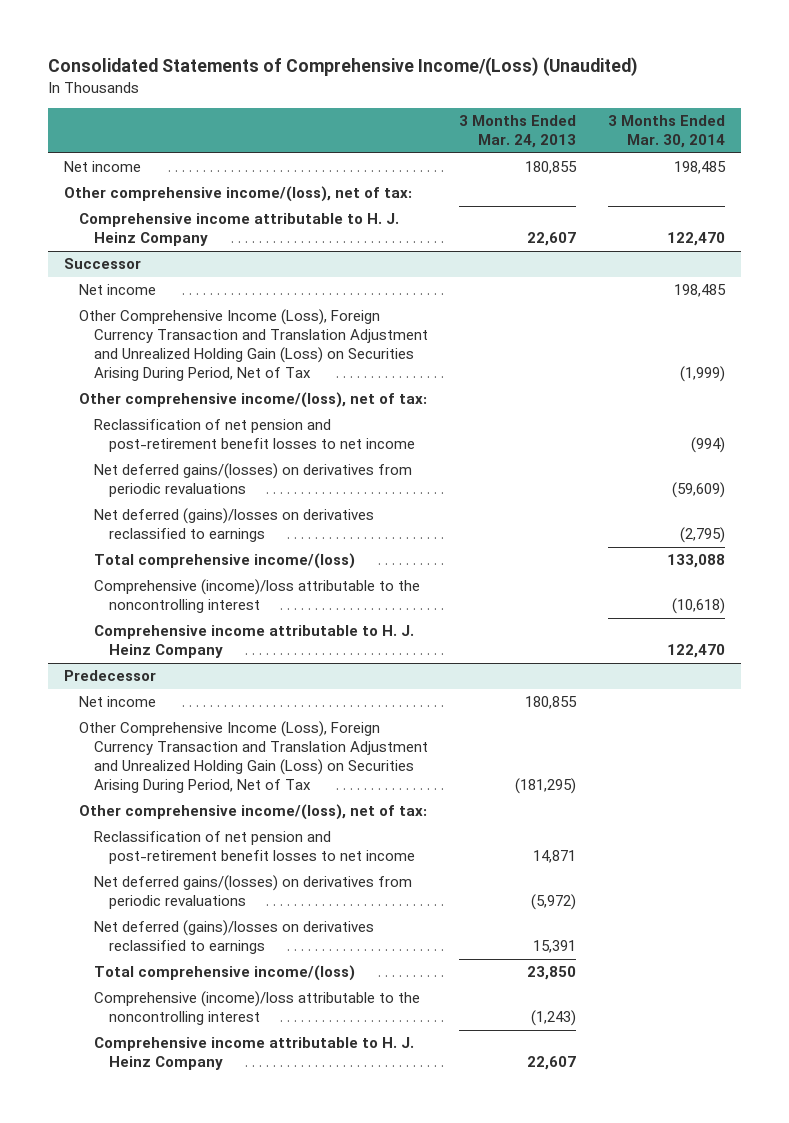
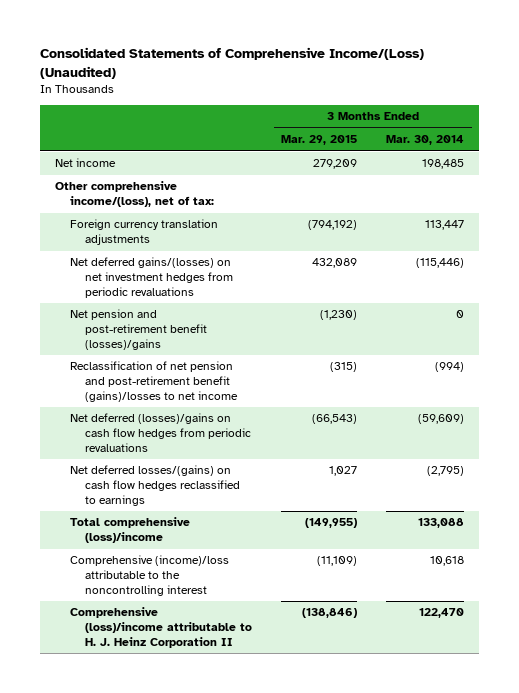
- | 3 Months Ended Mar. 24, 2013 | 3 Months Ended Mar. 30, 2014
+ | 3 Months Ended Mar. 29, 2015 | 3 Months Ended Mar. 30, 2014
- Comprehensive income attributable to H. J. Heinz Company | 22,607 | 122,470
- Successor
- Net income | | 198,485
- Other Comprehensive Income (Loss), Foreign Currency Transaction and Translation Adjustment and Unrealized Holding Gain (Loss) on Securities Arising During Period, Net of Tax | | (1,999)
- Other comprehensive income/(loss), net of tax:
- Reclassification of net pension and post-retirement benefit losses to net income | | (994)
- Net deferred gains/(losses) on derivatives from periodic revaluations | | (59,609)
- Net deferred (gains)/losses on derivatives reclassified to earnings | | (2,795)
- Total comprehensive income/(loss) | | 133,088
- Comprehensive (income)/loss attributable to the noncontrolling interest | | (10,618)
- Comprehensive income attributable to H. J. Heinz Company | | 122,470
- Predecessor
- Net income | 180,855 |
- Other Comprehensive Income (Loss), Foreign Currency Transaction and Translation Adjustment and Unrealized Holding Gain (Loss) on Securities Arising During Period, Net of Tax | (181,295) |
- Other comprehensive income/(loss), net of tax:
- Reclassification of net pension and post-retirement benefit losses to net income | 14,871 |
- Net deferred gains/(losses) on derivatives from periodic revaluations | (5,972) |
- Net deferred (gains)/losses on derivatives reclassified to earnings | 15,391 |
- Total comprehensive income/(loss) | 23,850 |
- Comprehensive (income)/loss attributable to the noncontrolling interest | (1,243) |
- Comprehensive income attributable to H. J. Heinz Company | 22,607 |
+ Foreign currency translation adjustments | (794,192) | 113,447
+ Net deferred gains/(losses) on net investment hedges from periodic revaluations | 432,089 | (115,446)
+ Net pension and post-retirement benefit (losses)/gains | (1,230) | 0
+ Reclassification of net pension and post-retirement benefit (gains)/losses to net income | (315) | (994)
+ Net deferred (losses)/gains on cash flow hedges from periodic revaluations | (66,543) | (59,609)
+ Net deferred losses/(gains) on cash flow hedges reclassified to earnings | 1,027 | (2,795)
+ Total comprehensive (loss)/income | (149,955) | 133,088
+ Comprehensive (income)/loss attributable to the noncontrolling interest | (11,109) | 10,618
+ Comprehensive (loss)/income attributable to H. J. Heinz Corporation II | (138,846) | 122,470

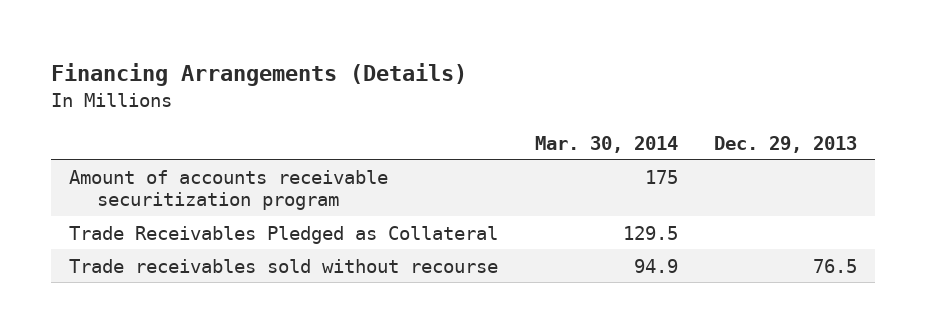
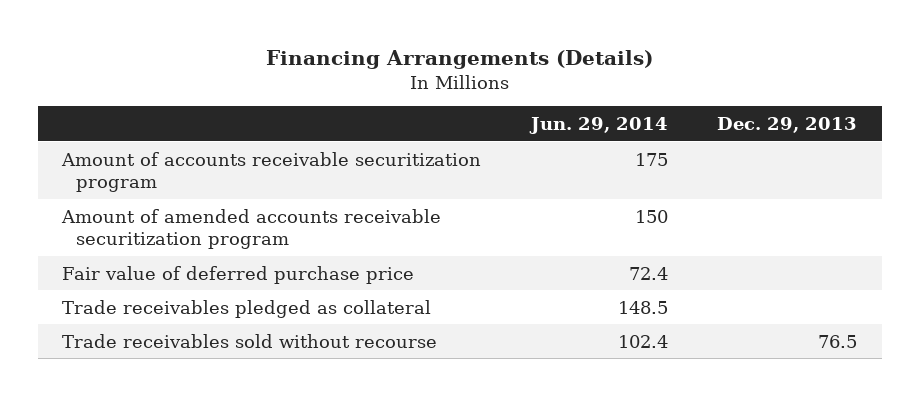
- | Mar. 30, 2014 | Dec. 29, 2013
+ | Jun. 29, 2014 | Dec. 29, 2013
- Trade Receivables Pledged as Collateral | 129.5 |
+ Amount of amended accounts receivable securitization program | 150 |
+ Fair value of deferred purchase price | 72.4 |
+ Trade receivables pledged as collateral | 148.5 |

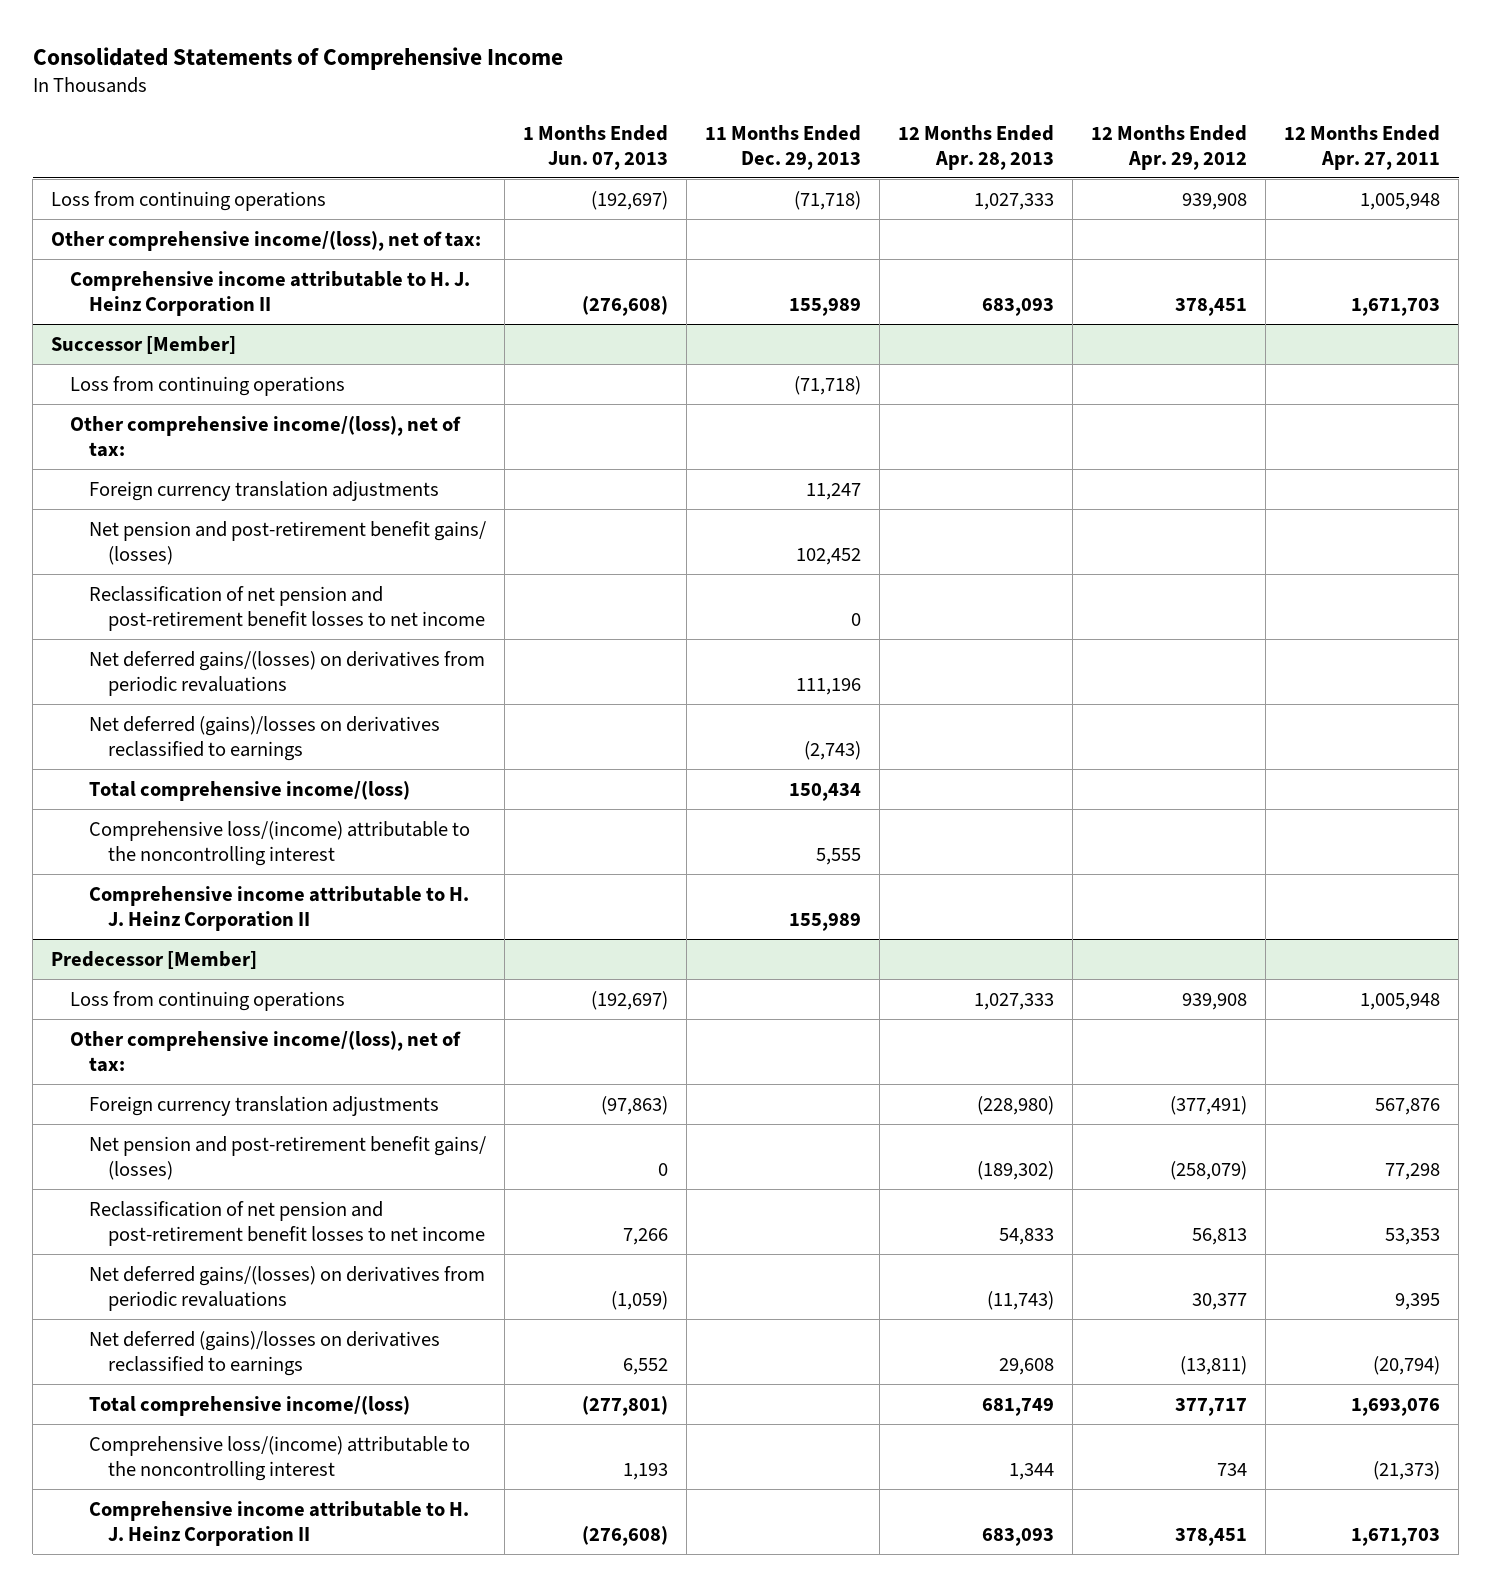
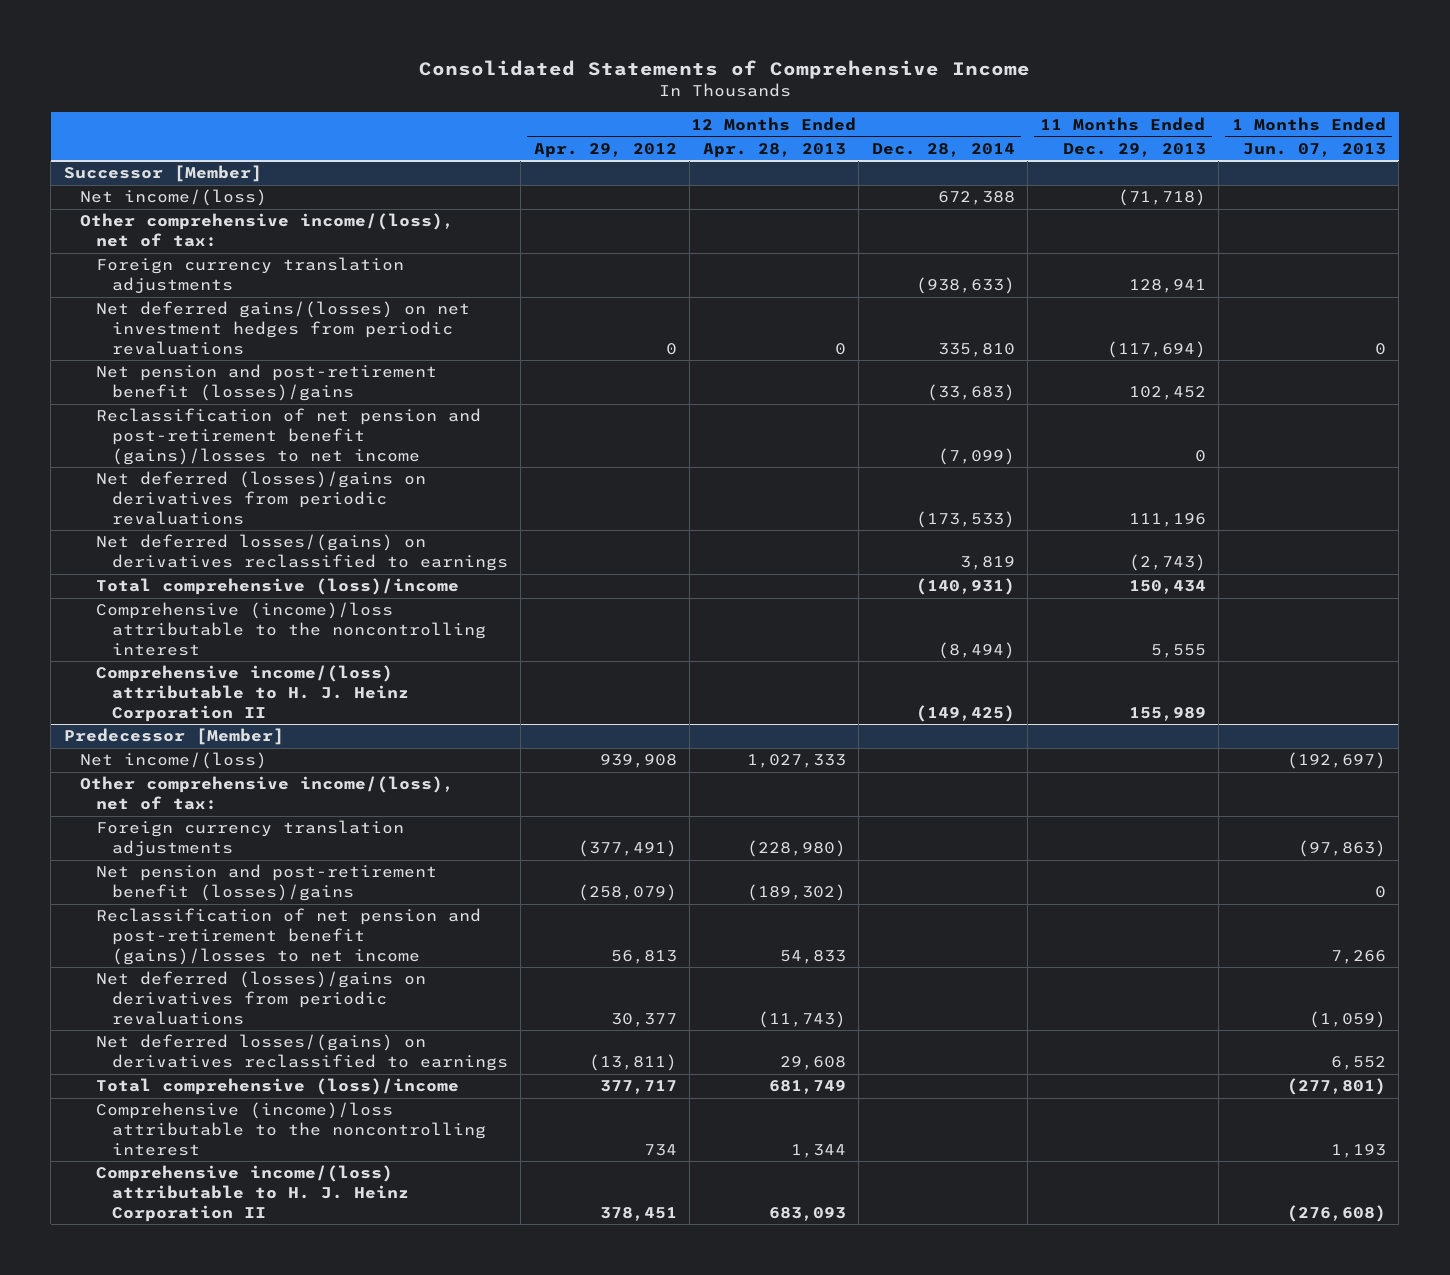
- | 1 Months Ended Jun. 07, 2013 | 11 Months Ended Dec. 29, 2013 | 12 Months Ended Apr. 28, 2013 | 12 Months Ended Apr. 29, 2012 | 12 Months Ended Apr. 27, 2011
+ | 12 Months Ended Apr. 29, 2012 | 12 Months Ended Apr. 28, 2013 | 12 Months Ended Dec. 28, 2014 | 11 Months Ended Dec. 29, 2013 | 1 Months Ended Jun. 07, 2013
- Loss from continuing operations | (192,697) | (71,718) | 1,027,333 | 939,908 | 1,005,948
- Other comprehensive income/(loss), net of tax:
- Comprehensive income attributable to H. J. Heinz Corporation II | (276,608) | 155,989 | 683,093 | 378,451 | 1,671,703
@ Successor [Member]
- Loss from continuing operations | | (71,718) | | |
+ Net income/(loss) | | | 672,388 | (71,718) |
- Foreign currency translation adjustments | | 11,247 | | |
- Net pension and post-retirement benefit gains/ (losses) | | 102,452 | | |
- Reclassification of net pension and post-retirement benefit losses to net income | | 0 | | |
- Net deferred gains/(losses) on derivatives from periodic revaluations | | 111,196 | | |
- Net deferred (gains)/losses on derivatives reclassified to earnings | | (2,743) | | |
- Total comprehensive income/(loss) | | 150,434 | | |
- Comprehensive loss/(income) attributable to the noncontrolling interest | | 5,555 | | |
- Comprehensive income attributable to H. J. Heinz Corporation II | | 155,989 | | |
+ Foreign currency translation adjustments | | | (938,633) | 128,941 |
+ Net deferred gains/(losses) on net investment hedges from periodic revaluations | 0 | 0 | 335,810 | (117,694) | 0
+ Net pension and post-retirement benefit (losses)/gains | | | (33,683) | 102,452 |
+ Reclassification of net pension and post-retirement benefit (gains)/losses to net income | | | (7,099) | 0 |
+ Net deferred (losses)/gains on derivatives from periodic revaluations | | | (173,533) | 111,196 |
+ Net deferred losses/(gains) on derivatives reclassified to earnings | | | 3,819 | (2,743) |
+ Total comprehensive (loss)/income | | | (140,931) | 150,434 |
+ Comprehensive (income)/loss attributable to the noncontrolling interest | | | (8,494) | 5,555 |
+ Comprehensive income/(loss) attributable to H. J. Heinz Corporation II | | | (149,425) | 155,989 |
@ Predecessor [Member]
- Loss from continuing operations | (192,697) | | 1,027,333 | 939,908 | 1,005,948
+ Net income/(loss) | 939,908 | 1,027,333 | | | (192,697)
- Net pension and post-retirement benefit gains/ (losses) | 0 | | (189,302) | (258,079) | 77,298
- Reclassification of net pension and post-retirement benefit losses to net income | 7,266 | | 54,833 | 56,813 | 53,353
- Net deferred gains/(losses) on derivatives from periodic revaluations | (1,059) | | (11,743) | 30,377 | 9,395
- Net deferred (gains)/losses on derivatives reclassified to earnings | 6,552 | | 29,608 | (13,811) | (20,794)
- Total comprehensive income/(loss) | (277,801) | | 681,749 | 377,717 | 1,693,076
- Comprehensive loss/(income) attributable to the noncontrolling interest | 1,193 | | 1,344 | 734 | (21,373)
- Comprehensive income attributable to H. J. Heinz Corporation II | (276,608) | | 683,093 | 378,451 | 1,671,703
+ Net pension and post-retirement benefit (losses)/gains | (258,079) | (189,302) | | | 0
+ Reclassification of net pension and post-retirement benefit (gains)/losses to net income | 56,813 | 54,833 | | | 7,266
+ Net deferred (losses)/gains on derivatives from periodic revaluations | 30,377 | (11,743) | | | (1,059)
+ Net deferred losses/(gains) on derivatives reclassified to earnings | (13,811) | 29,608 | | | 6,552
+ Total comprehensive (loss)/income | 377,717 | 681,749 | | | (277,801)
+ Comprehensive (income)/loss attributable to the noncontrolling interest | 734 | 1,344 | | | 1,193
+ Comprehensive income/(loss) attributable to H. J. Heinz Corporation II | 378,451 | 683,093 | | | (276,608)

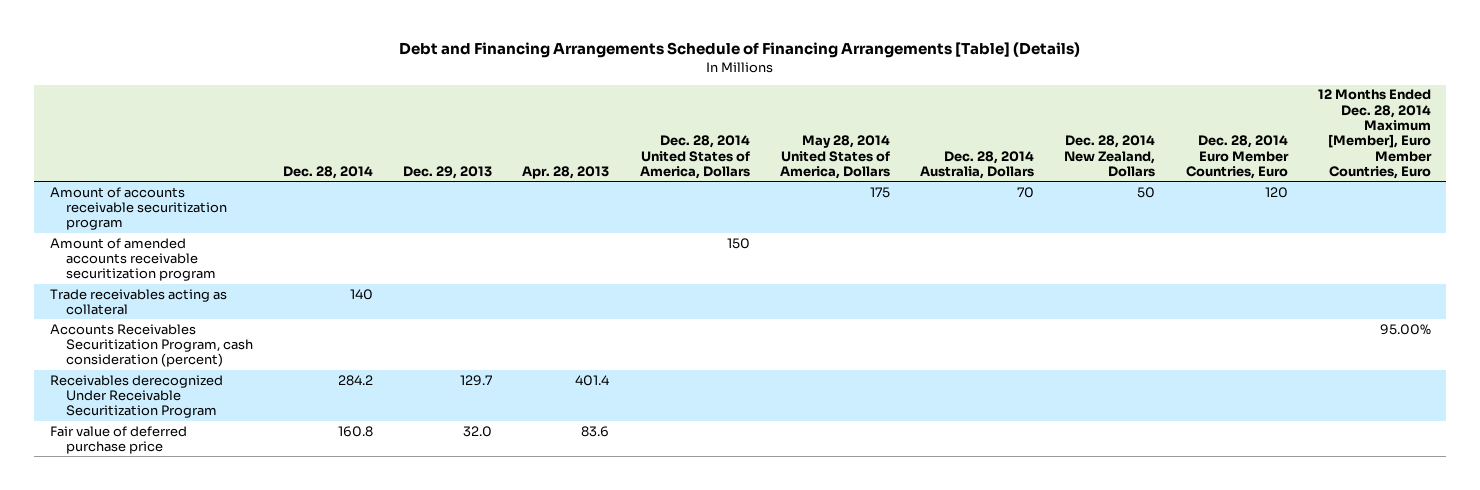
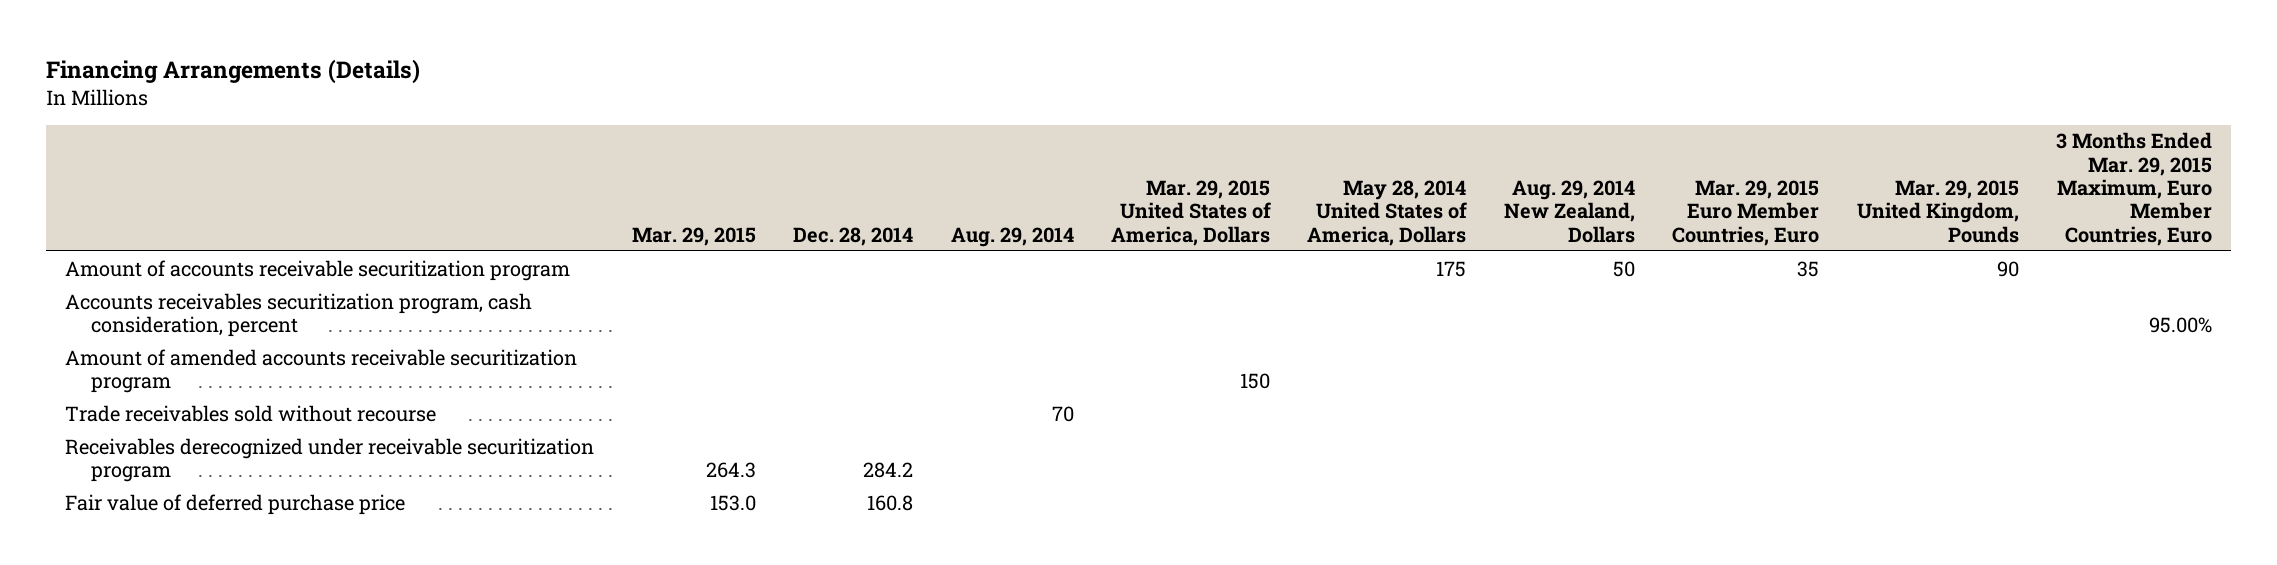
- Debt and Financing Arrangements Schedule of Financing Arrangements [Table] (Details)
+ Financing Arrangements (Details)
- | Dec. 28, 2014 | Dec. 29, 2013 | Apr. 28, 2013 | Dec. 28, 2014 United States of America, Dollars | May 28, 2014 United States of America, Dollars | Dec. 28, 2014 Australia, Dollars | Dec. 28, 2014 New Zealand, Dollars | Dec. 28, 2014 Euro Member Countries, Euro | 12 Months Ended Dec. 28, 2014 Maximum [Member], Euro Member Countries, Euro
+ | Mar. 29, 2015 | Dec. 28, 2014 | Aug. 29, 2014 | Mar. 29, 2015 United States of America, Dollars | May 28, 2014 United States of America, Dollars | Aug. 29, 2014 New Zealand, Dollars | Mar. 29, 2015 Euro Member Countries, Euro | Mar. 29, 2015 United Kingdom, Pounds | 3 Months Ended Mar. 29, 2015 Maximum, Euro Member Countries, Euro
+ Accounts receivables securitization program, cash consideration, percent | | | | | | | | | 95.00%
- Trade receivables acting as collateral | 140 | | | | | | | |
- Accounts Receivables Securitization Program, cash consideration (percent) | | | | | | | | | 95.00%
- Receivables derecognized Under Receivable Securitization Program | 284.2 | 129.7 | 401.4 | | | | | |
+ Trade receivables sold without recourse | | | 70 | | | | | |
+ Receivables derecognized under receivable securitization program | 264.3 | 284.2 | | | | | | |

